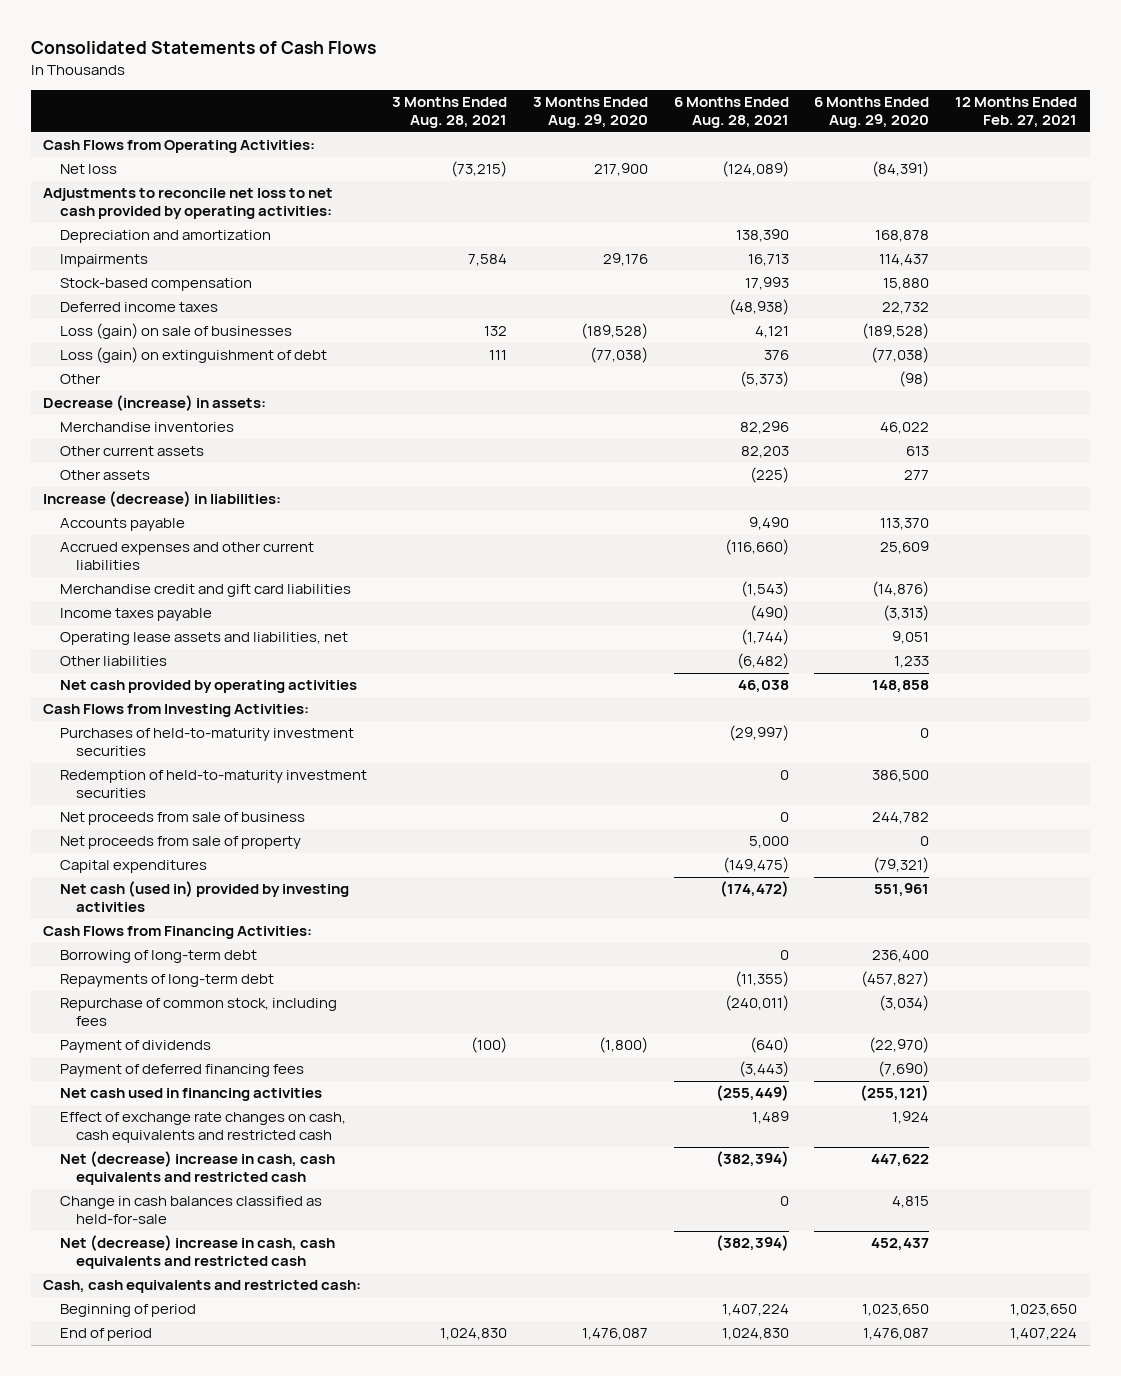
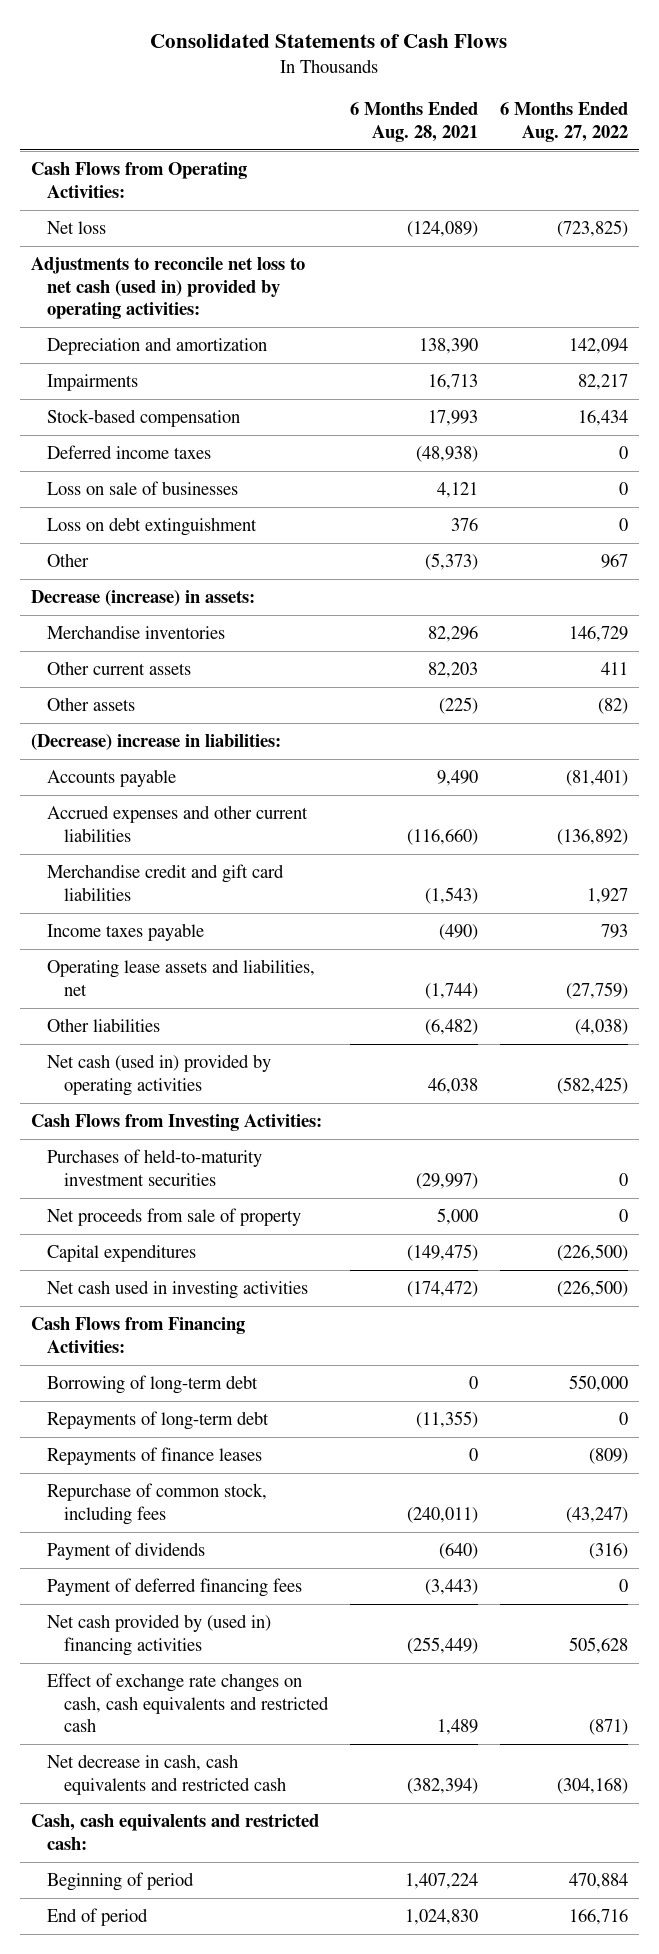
- | 3 Months Ended Aug. 28, 2021 | 3 Months Ended Aug. 29, 2020 | 6 Months Ended Aug. 28, 2021 | 6 Months Ended Aug. 29, 2020 | 12 Months Ended Feb. 27, 2021
+ | 6 Months Ended Aug. 28, 2021 | 6 Months Ended Aug. 27, 2022
- Adjustments to reconcile net loss to net cash provided by operating activities:
+ Adjustments to reconcile net loss to net cash (used in) provided by operating activities:
- Loss (gain) on sale of businesses | 132 | (189,528) | 4,121 | (189,528) |
- Loss (gain) on extinguishment of debt | 111 | (77,038) | 376 | (77,038) |
+ Loss on sale of businesses | 4,121 | 0
+ Loss on debt extinguishment | 376 | 0
- Increase (decrease) in liabilities:
+ (Decrease) increase in liabilities:
- Net cash provided by operating activities | | | 46,038 | 148,858 |
+ Net cash (used in) provided by operating activities | 46,038 | (582,425)
- Redemption of held-to-maturity investment securities | | | 0 | 386,500 |
- Net proceeds from sale of business | | | 0 | 244,782 |
- Net cash (used in) provided by investing activities | | | (174,472) | 551,961 |
+ Net cash used in investing activities | (174,472) | (226,500)
+ Repayments of finance leases | 0 | (809)
- Net cash used in financing activities | | | (255,449) | (255,121) |
+ Net cash provided by (used in) financing activities | (255,449) | 505,628
- Net (decrease) increase in cash, cash equivalents and restricted cash | | | (382,394) | 447,622 |
- Change in cash balances classified as held-for-sale | | | 0 | 4,815 |
- Net (decrease) increase in cash, cash equivalents and restricted cash | | | (382,394) | 452,437 |
+ Net decrease in cash, cash equivalents and restricted cash | (382,394) | (304,168)

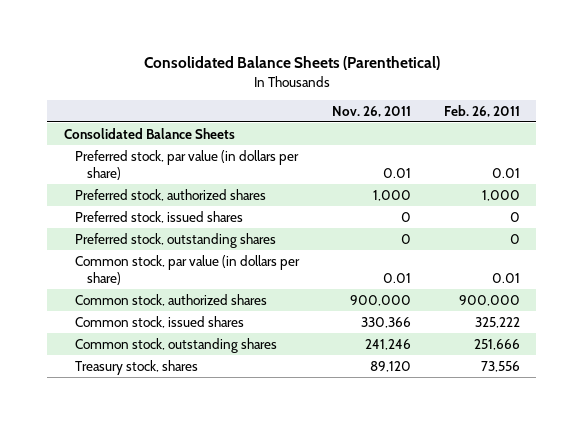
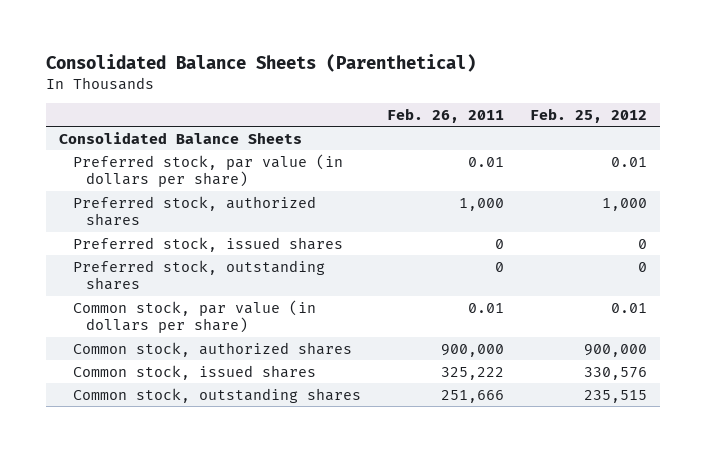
- | Nov. 26, 2011 | Feb. 26, 2011
+ | Feb. 26, 2011 | Feb. 25, 2012
- Treasury stock, shares | 89,120 | 73,556

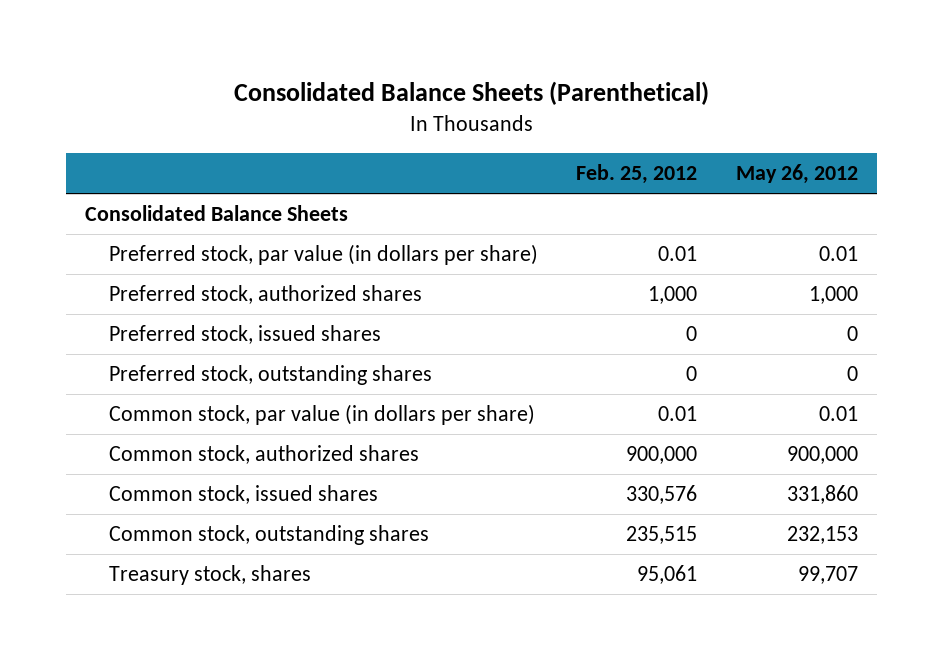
- | Feb. 26, 2011 | Feb. 25, 2012
+ | Feb. 25, 2012 | May 26, 2012
+ Treasury stock, shares | 95,061 | 99,707

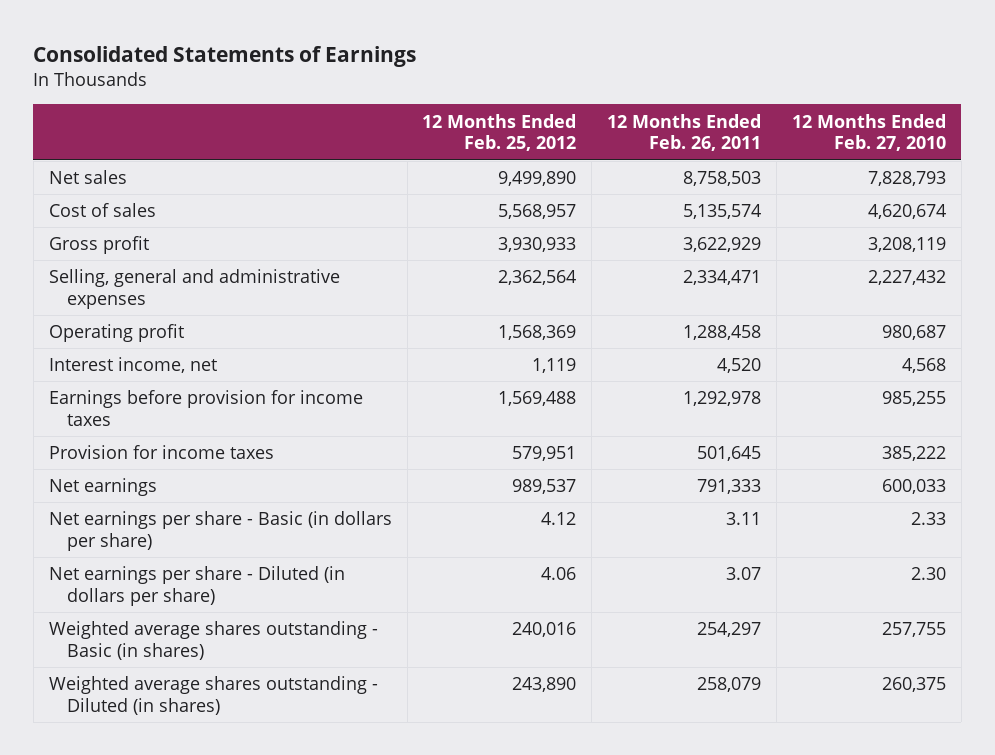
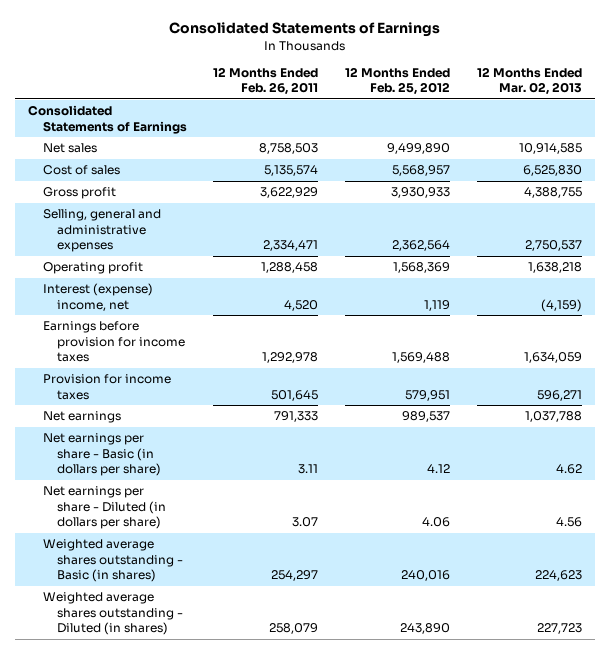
- | 12 Months Ended Feb. 25, 2012 | 12 Months Ended Feb. 26, 2011 | 12 Months Ended Feb. 27, 2010
+ | 12 Months Ended Feb. 26, 2011 | 12 Months Ended Feb. 25, 2012 | 12 Months Ended Mar. 02, 2013
+ Consolidated Statements of Earnings
- Interest income, net | 1,119 | 4,520 | 4,568
+ Interest (expense) income, net | 4,520 | 1,119 | (4,159)

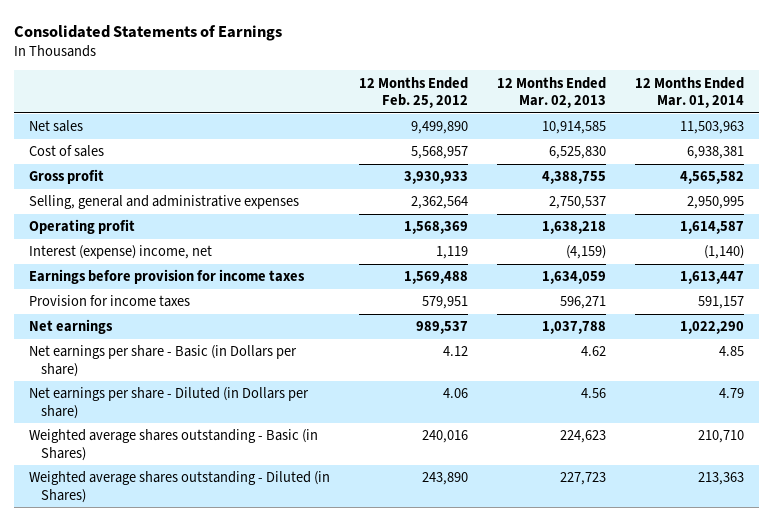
- | 12 Months Ended Feb. 26, 2011 | 12 Months Ended Feb. 25, 2012 | 12 Months Ended Mar. 02, 2013
+ | 12 Months Ended Feb. 25, 2012 | 12 Months Ended Mar. 02, 2013 | 12 Months Ended Mar. 01, 2014
- Consolidated Statements of Earnings
- Net earnings per share - Basic (in dollars per share) | 3.11 | 4.12 | 4.62
- Net earnings per share - Diluted (in dollars per share) | 3.07 | 4.06 | 4.56
- Weighted average shares outstanding - Basic (in shares) | 254,297 | 240,016 | 224,623
- Weighted average shares outstanding - Diluted (in shares) | 258,079 | 243,890 | 227,723
+ Net earnings per share - Basic (in Dollars per share) | 4.12 | 4.62 | 4.85
+ Net earnings per share - Diluted (in Dollars per share) | 4.06 | 4.56 | 4.79
+ Weighted average shares outstanding - Basic (in Shares) | 240,016 | 224,623 | 210,710
+ Weighted average shares outstanding - Diluted (in Shares) | 243,890 | 227,723 | 213,363

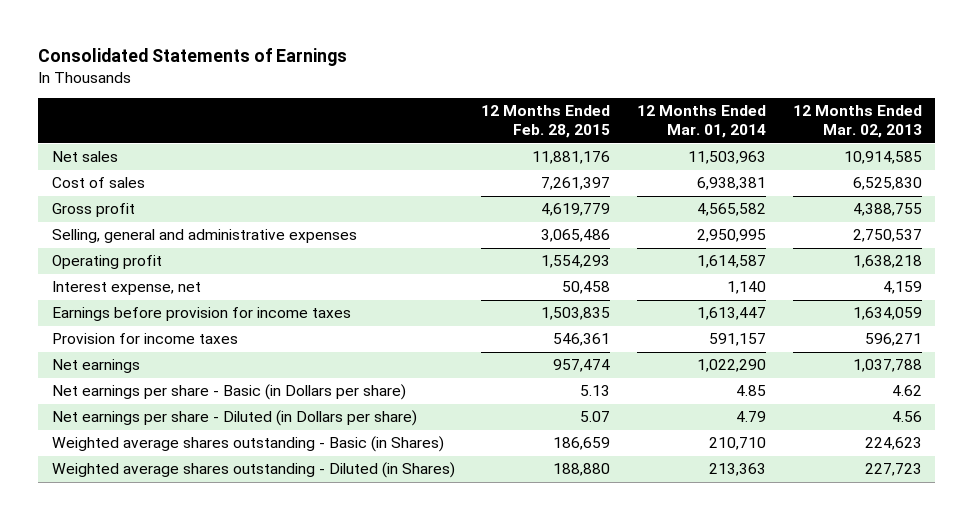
- | 12 Months Ended Feb. 25, 2012 | 12 Months Ended Mar. 02, 2013 | 12 Months Ended Mar. 01, 2014
+ | 12 Months Ended Feb. 28, 2015 | 12 Months Ended Mar. 01, 2014 | 12 Months Ended Mar. 02, 2013
- Interest (expense) income, net | 1,119 | (4,159) | (1,140)
+ Interest expense, net | 50,458 | 1,140 | 4,159

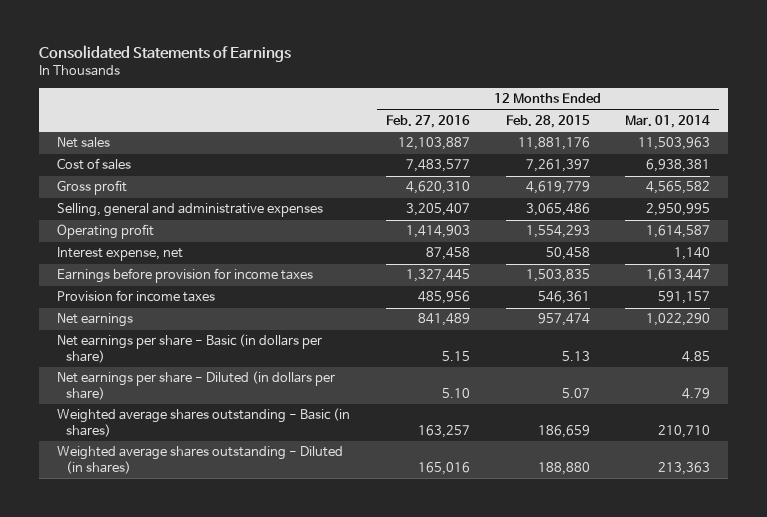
- | 12 Months Ended Feb. 28, 2015 | 12 Months Ended Mar. 01, 2014 | 12 Months Ended Mar. 02, 2013
+ | 12 Months Ended Feb. 27, 2016 | 12 Months Ended Feb. 28, 2015 | 12 Months Ended Mar. 01, 2014
- Net earnings per share - Basic (in Dollars per share) | 5.13 | 4.85 | 4.62
- Net earnings per share - Diluted (in Dollars per share) | 5.07 | 4.79 | 4.56
- Weighted average shares outstanding - Basic (in Shares) | 186,659 | 210,710 | 224,623
- Weighted average shares outstanding - Diluted (in Shares) | 188,880 | 213,363 | 227,723
+ Net earnings per share - Basic (in dollars per share) | 5.15 | 5.13 | 4.85
+ Net earnings per share - Diluted (in dollars per share) | 5.10 | 5.07 | 4.79
+ Weighted average shares outstanding - Basic (in shares) | 163,257 | 186,659 | 210,710
+ Weighted average shares outstanding - Diluted (in shares) | 165,016 | 188,880 | 213,363

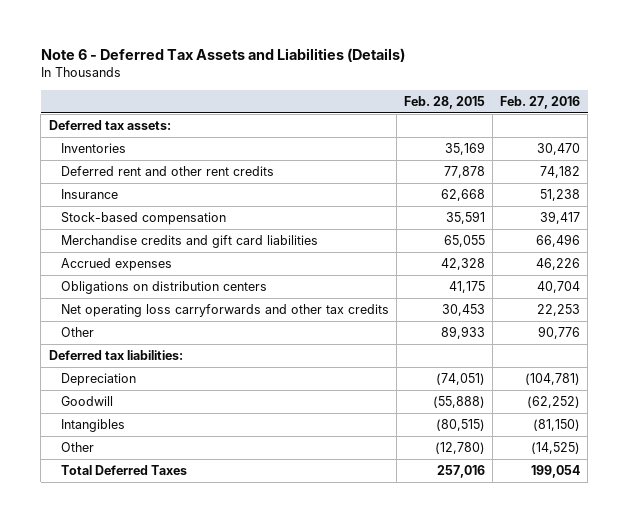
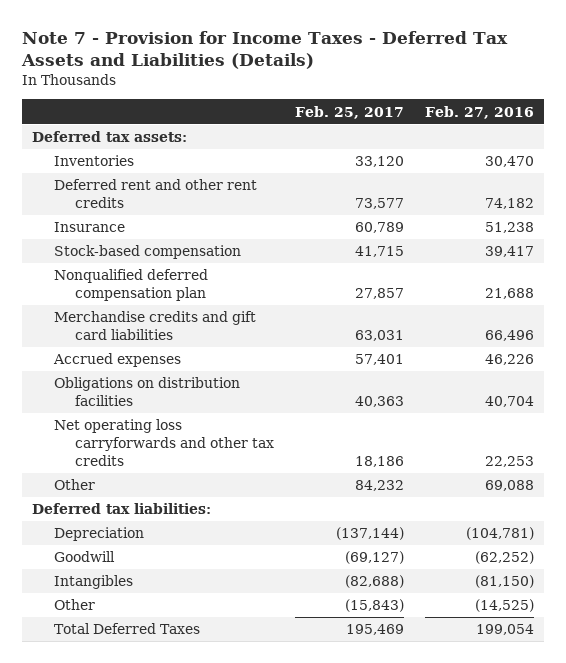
- Note 6 - Deferred Tax Assets and Liabilities (Details)
+ Note 7 - Provision for Income Taxes - Deferred Tax Assets and Liabilities (Details)
- | Feb. 28, 2015 | Feb. 27, 2016
+ | Feb. 25, 2017 | Feb. 27, 2016
+ Nonqualified deferred compensation plan | 27,857 | 21,688
- Obligations on distribution centers | 41,175 | 40,704
+ Obligations on distribution facilities | 40,363 | 40,704
- Other | 89,933 | 90,776
+ Other | 84,232 | 69,088

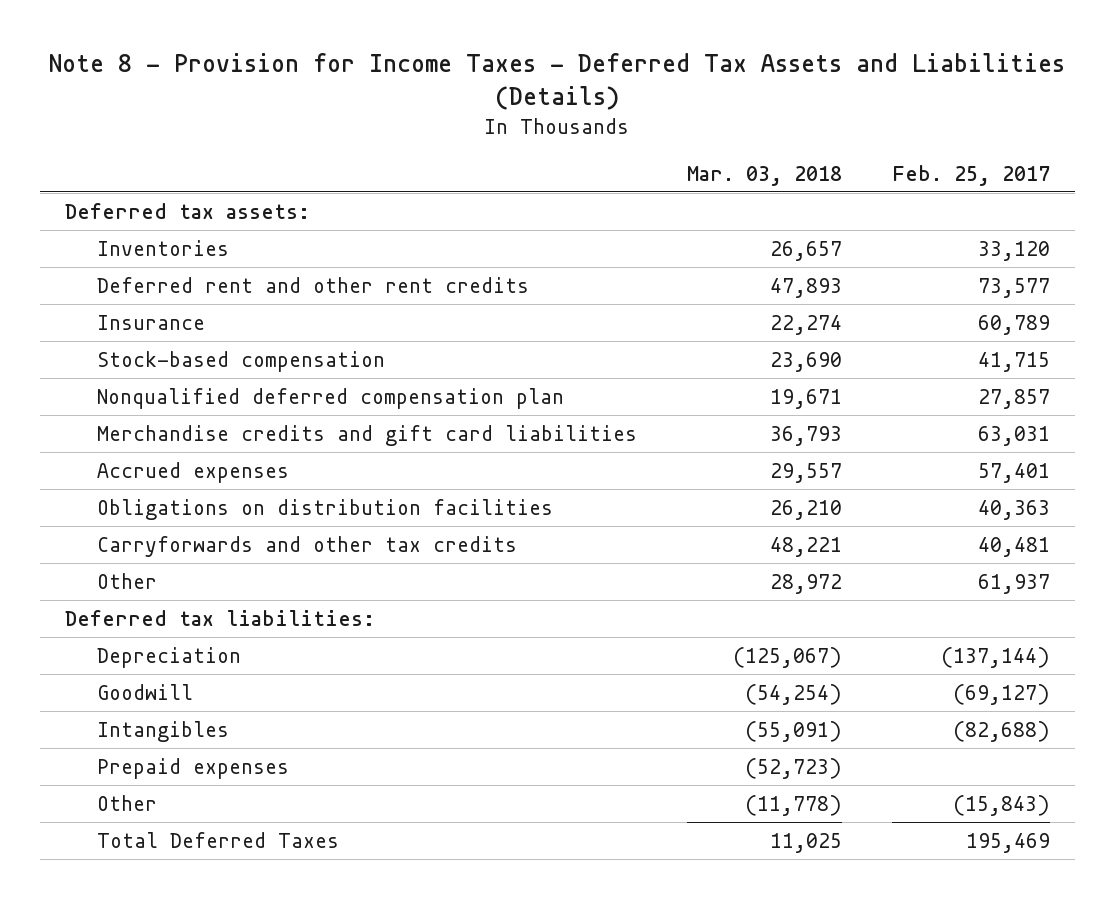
- Note 7 - Provision for Income Taxes - Deferred Tax Assets and Liabilities (Details)
+ Note 8 - Provision for Income Taxes - Deferred Tax Assets and Liabilities (Details)
- | Feb. 25, 2017 | Feb. 27, 2016
+ | Mar. 03, 2018 | Feb. 25, 2017
- Net operating loss carryforwards and other tax credits | 18,186 | 22,253
- Other | 84,232 | 69,088
+ Carryforwards and other tax credits | 48,221 | 40,481
+ Other | 28,972 | 61,937
+ Prepaid expenses | (52,723) |

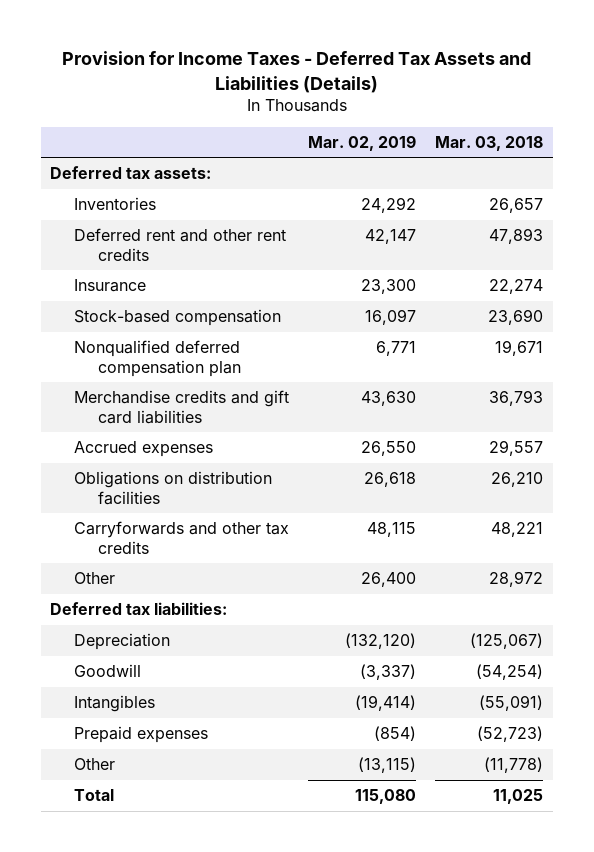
- Note 8 - Provision for Income Taxes - Deferred Tax Assets and Liabilities (Details)
+ Provision for Income Taxes - Deferred Tax Assets and Liabilities (Details)
- | Mar. 03, 2018 | Feb. 25, 2017
+ | Mar. 02, 2019 | Mar. 03, 2018
- Total Deferred Taxes | 11,025 | 195,469
+ Total | 115,080 | 11,025

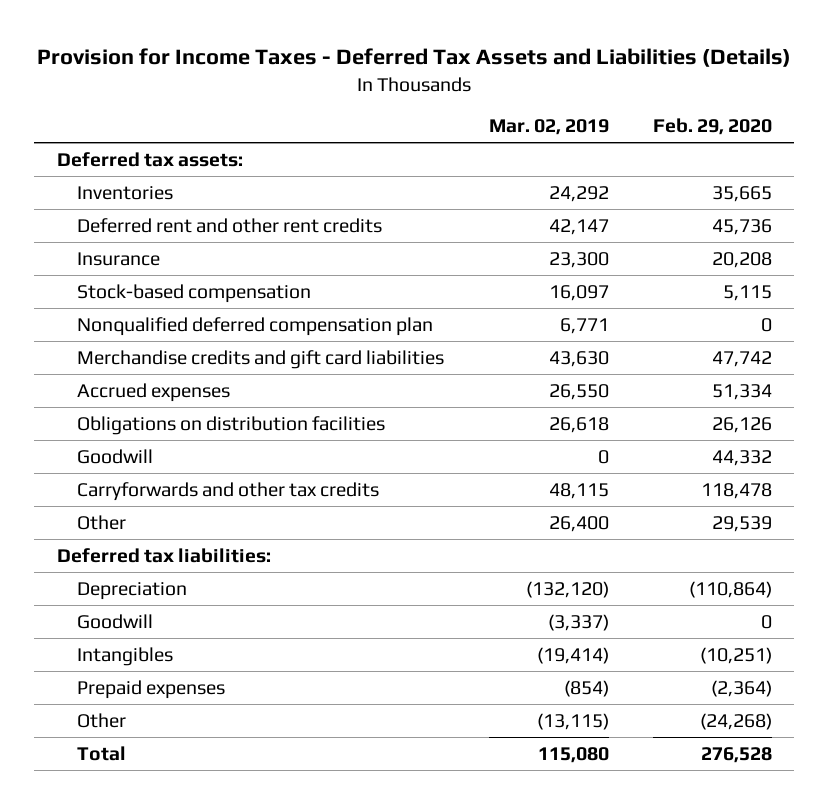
- | Mar. 02, 2019 | Mar. 03, 2018
+ | Mar. 02, 2019 | Feb. 29, 2020
+ Goodwill | 0 | 44,332

